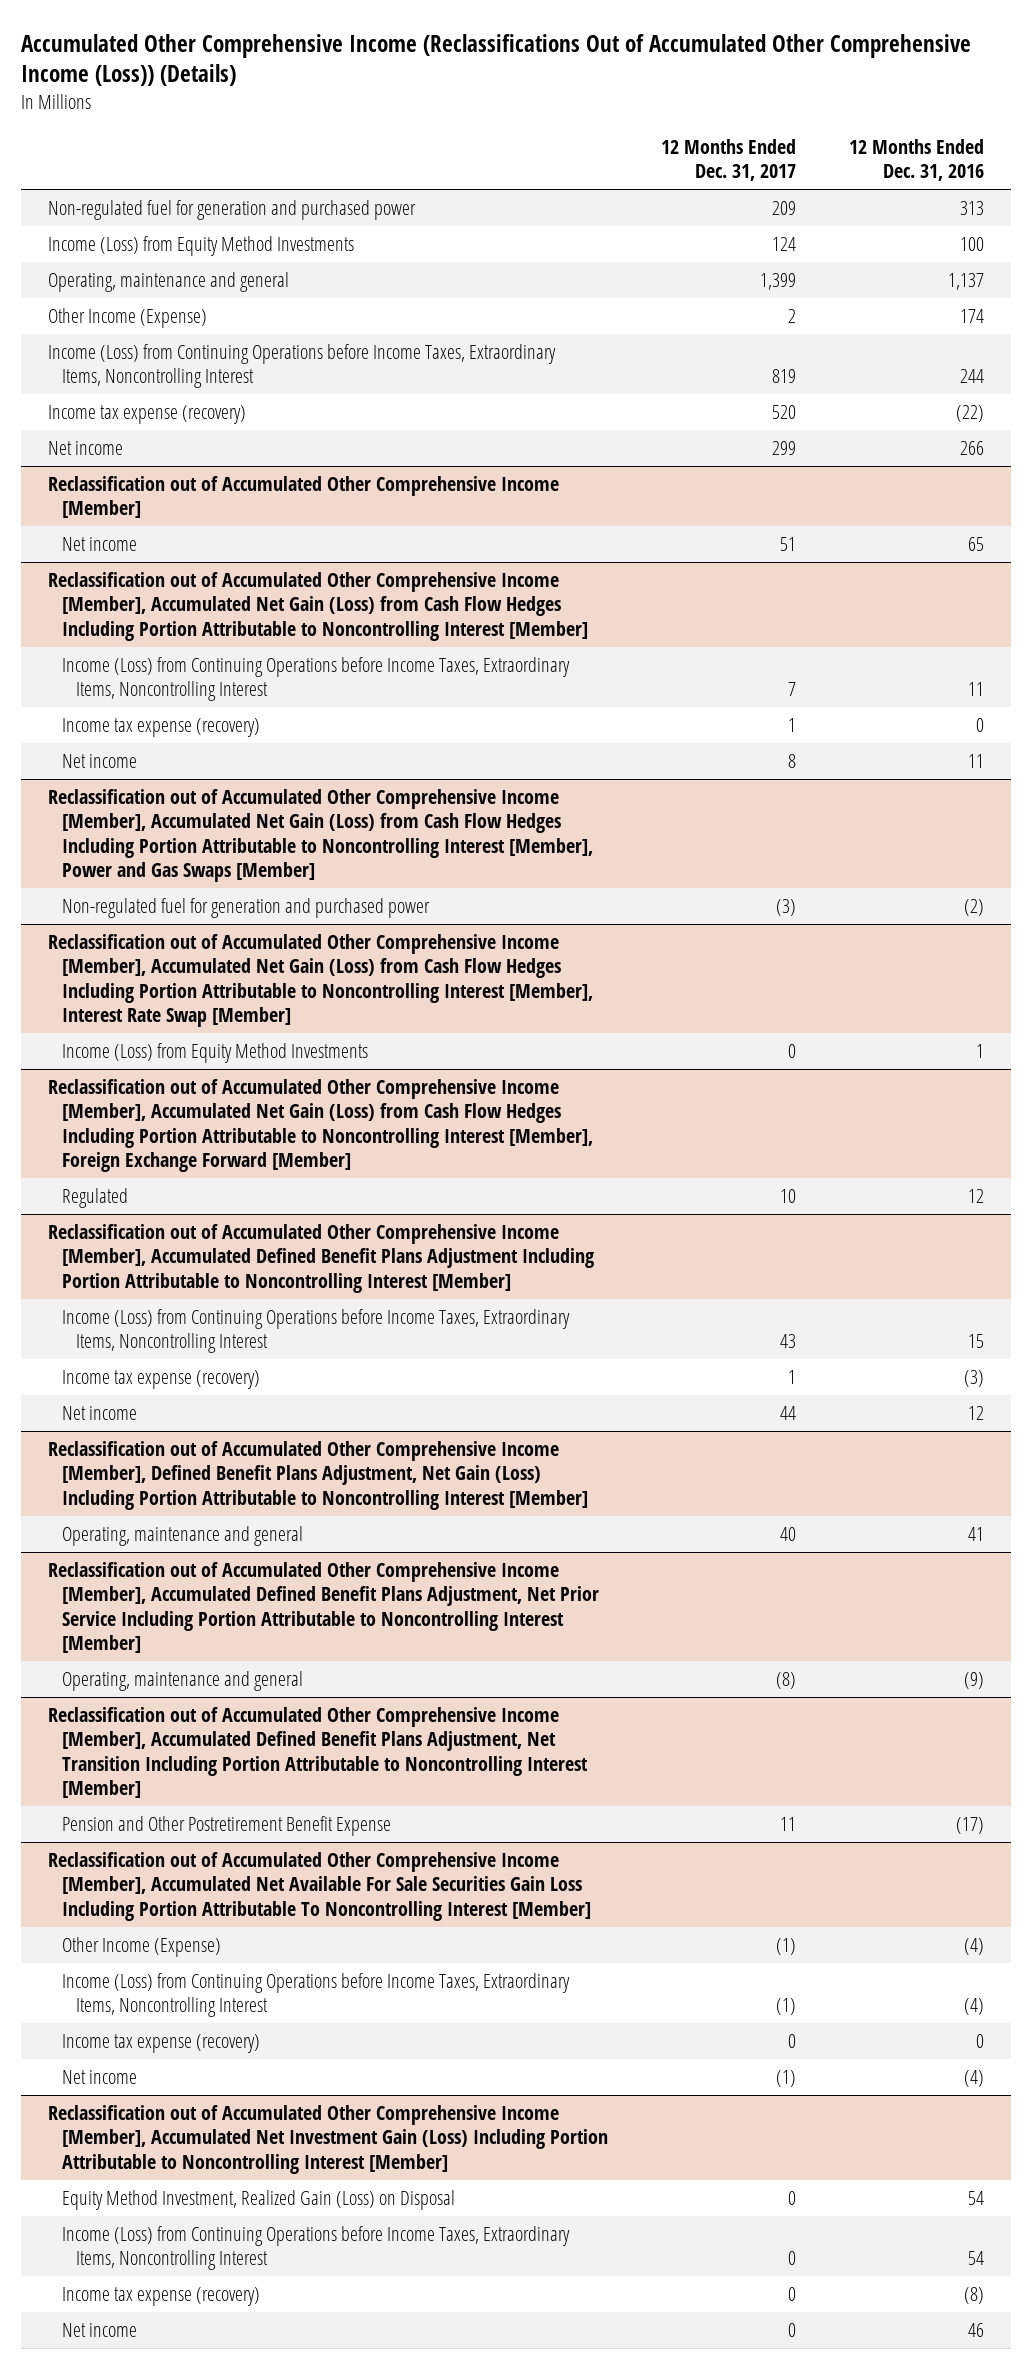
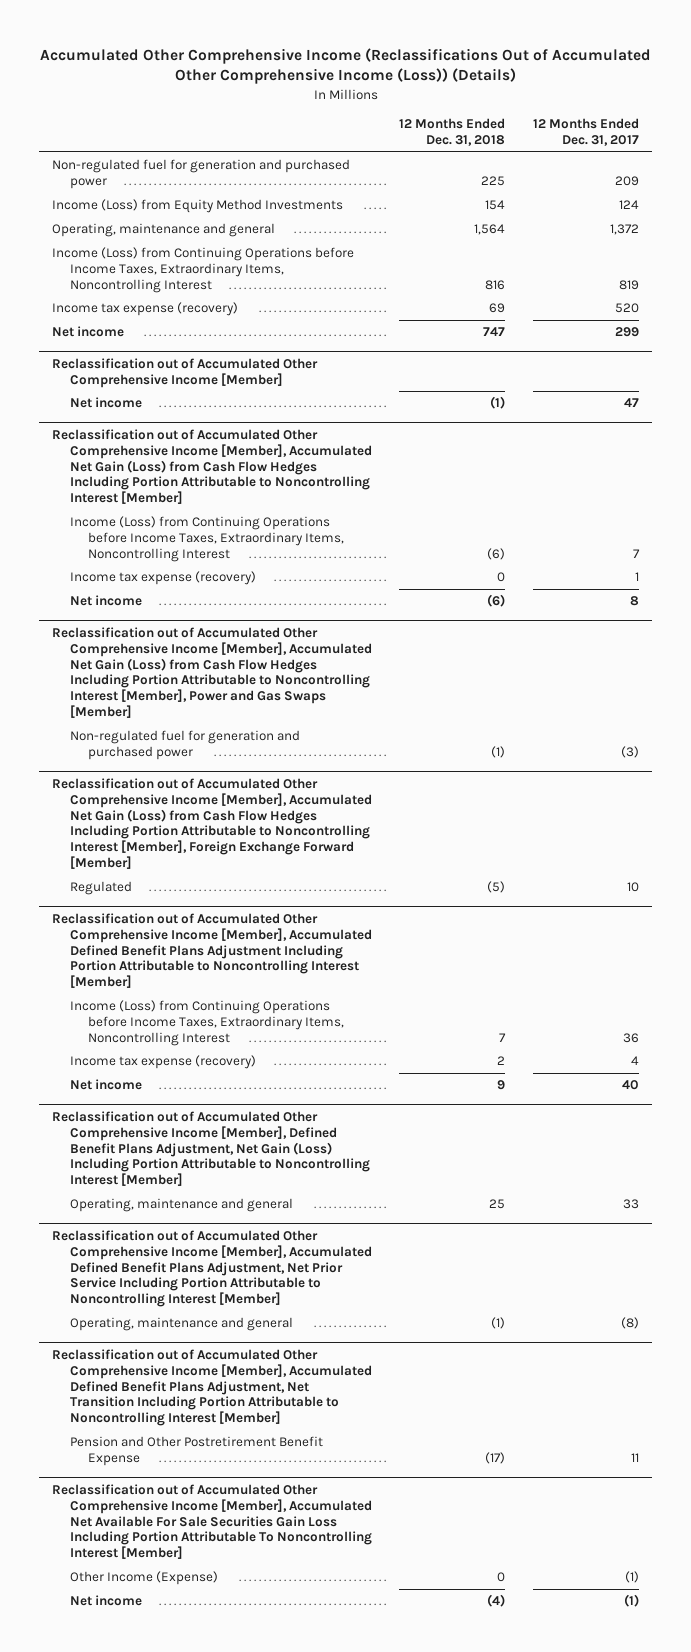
- | 12 Months Ended Dec. 31, 2017 | 12 Months Ended Dec. 31, 2016
+ | 12 Months Ended Dec. 31, 2018 | 12 Months Ended Dec. 31, 2017
- Operating, maintenance and general | 1,399 | 1,137
- Other Income (Expense) | 2 | 174
+ Operating, maintenance and general | 1,564 | 1,372
@ Reclassification out of Accumulated Other Comprehensive Income [Member]
- Net income | 51 | 65
+ Net income | (1) | 47
- Reclassification out of Accumulated Other Comprehensive Income [Member], Accumulated Net Gain (Loss) from Cash Flow Hedges Including Portion Attributable to Noncontrolling Interest [Member], Interest Rate Swap [Member]
- Income (Loss) from Equity Method Investments | 0 | 1
@ Reclassification out of Accumulated Other Comprehensive Income [Member], Accumulated Defined Benefit Plans Adjustment Including Portion Attributable to Noncontrolling Interest [Member]
- Income (Loss) from Continuing Operations before Income Taxes, Extraordinary Items, Noncontrolling Interest | 43 | 15
- Income tax expense (recovery) | 1 | (3)
- Net income | 44 | 12
+ Income (Loss) from Continuing Operations before Income Taxes, Extraordinary Items, Noncontrolling Interest | 7 | 36
+ Income tax expense (recovery) | 2 | 4
+ Net income | 9 | 40
@ Reclassification out of Accumulated Other Comprehensive Income [Member], Defined Benefit Plans Adjustment, Net Gain (Loss) Including Portion Attributable to Noncontrolling Interest [Member]
- Operating, maintenance and general | 40 | 41
+ Operating, maintenance and general | 25 | 33
@ Reclassification out of Accumulated Other Comprehensive Income [Member], Accumulated Net Available For Sale Securities Gain Loss Including Portion Attributable To Noncontrolling Interest [Member]
- Income (Loss) from Continuing Operations before Income Taxes, Extraordinary Items, Noncontrolling Interest | (1) | (4)
- Income tax expense (recovery) | 0 | 0
- Reclassification out of Accumulated Other Comprehensive Income [Member], Accumulated Net Investment Gain (Loss) Including Portion Attributable to Noncontrolling Interest [Member]
- Equity Method Investment, Realized Gain (Loss) on Disposal | 0 | 54
- Income (Loss) from Continuing Operations before Income Taxes, Extraordinary Items, Noncontrolling Interest | 0 | 54
- Income tax expense (recovery) | 0 | (8)
- Net income | 0 | 46

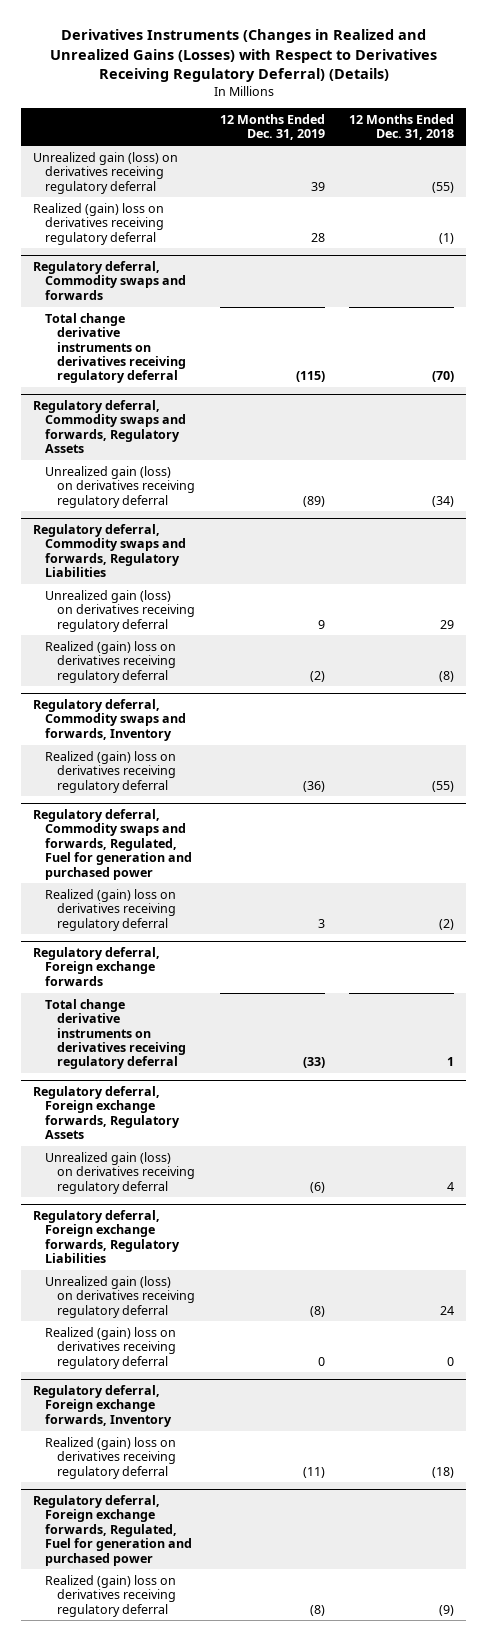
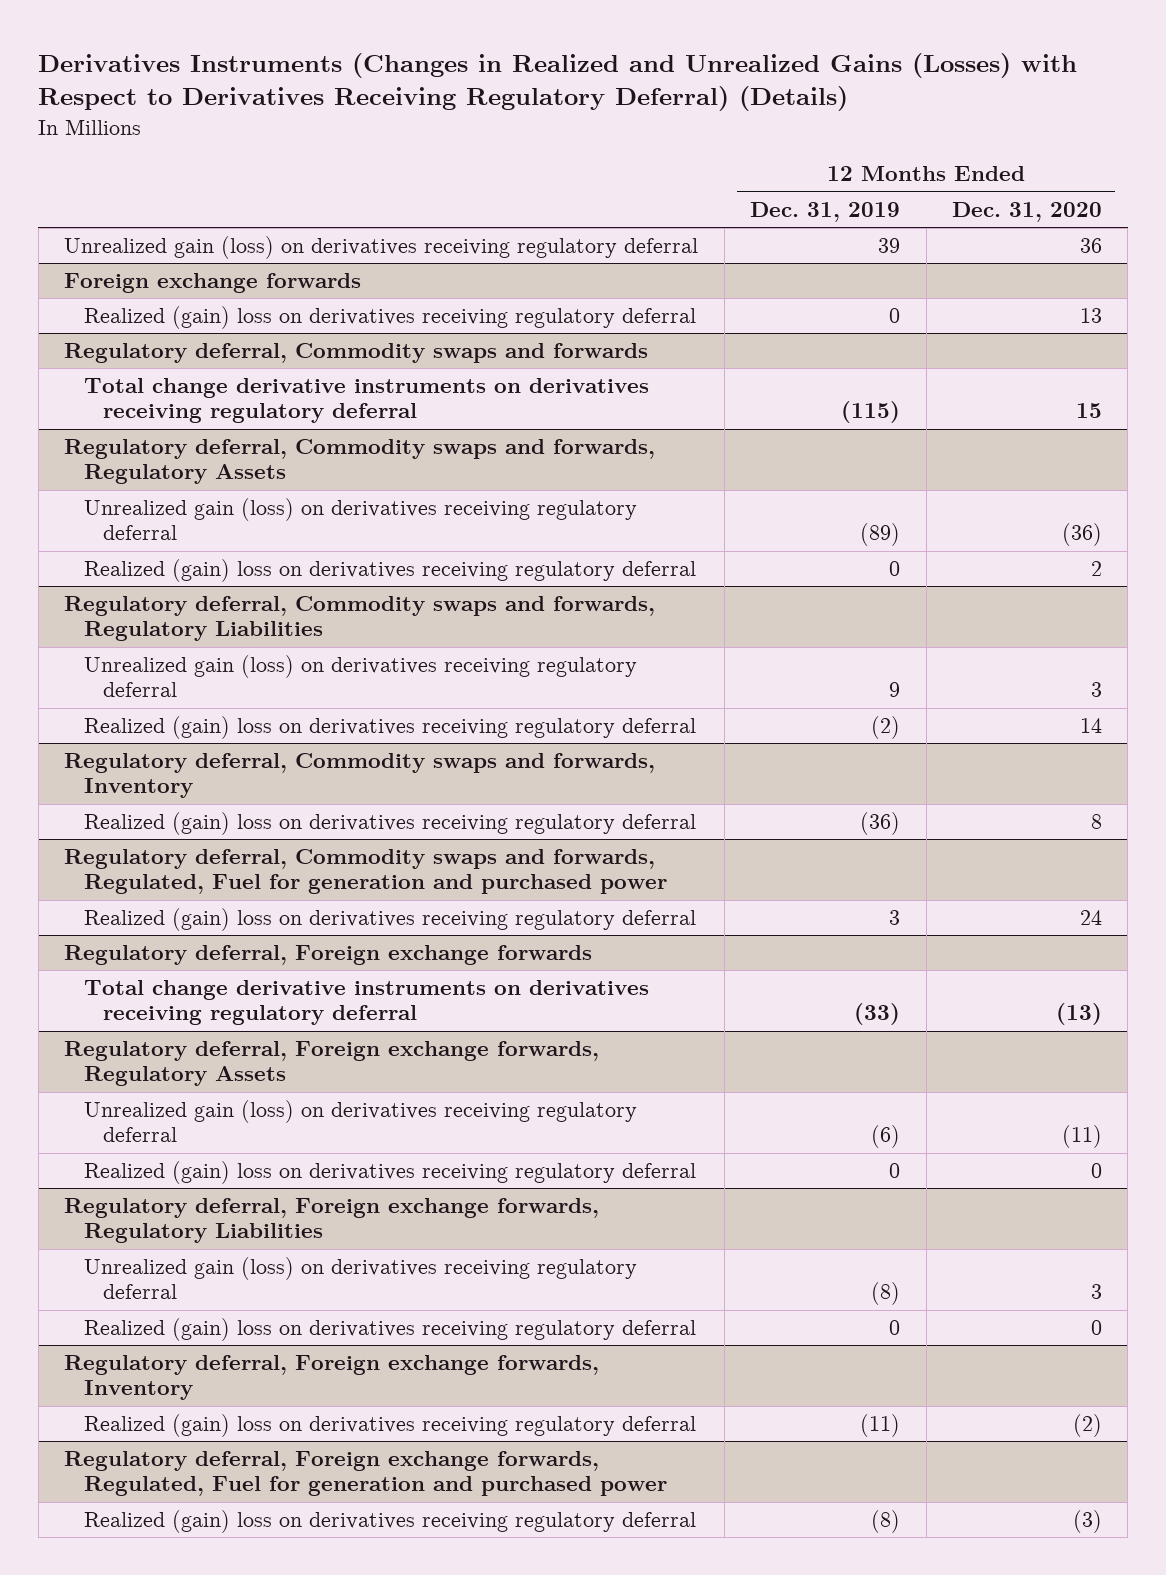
- | 12 Months Ended Dec. 31, 2019 | 12 Months Ended Dec. 31, 2018
+ | 12 Months Ended Dec. 31, 2019 | 12 Months Ended Dec. 31, 2020
- Realized (gain) loss on derivatives receiving regulatory deferral | 28 | (1)
+ Foreign exchange forwards
+ Realized (gain) loss on derivatives receiving regulatory deferral | 0 | 13
@ Regulatory deferral, Commodity swaps and forwards, Regulatory Assets
+ Realized (gain) loss on derivatives receiving regulatory deferral | 0 | 2
@ Regulatory deferral, Foreign exchange forwards, Regulatory Assets
+ Realized (gain) loss on derivatives receiving regulatory deferral | 0 | 0

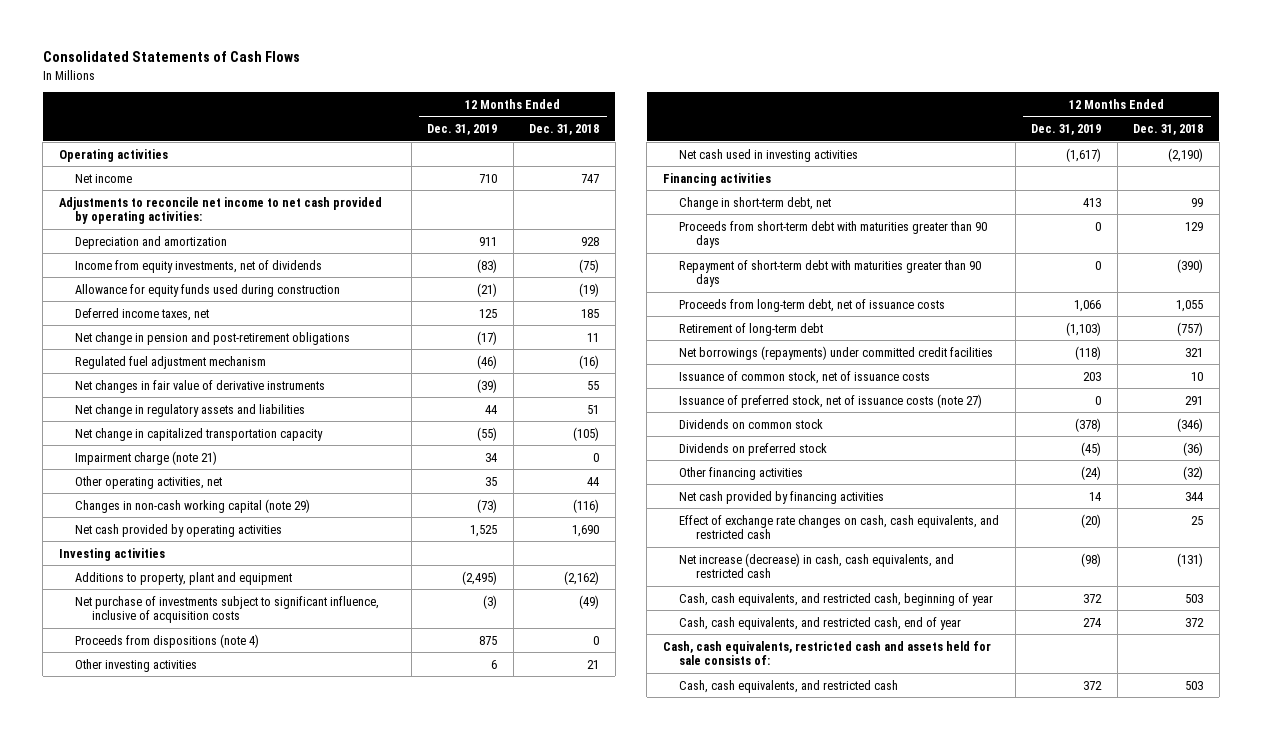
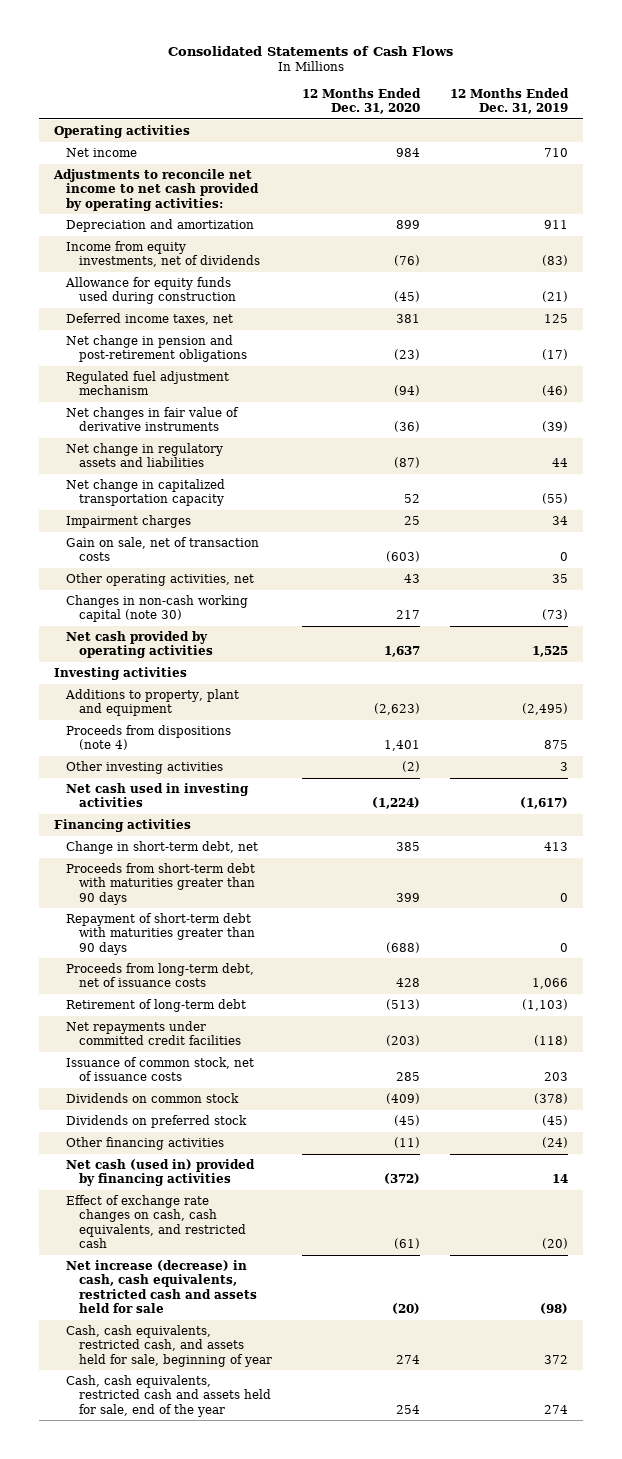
- | 12 Months Ended Dec. 31, 2019 | 12 Months Ended Dec. 31, 2018
+ | 12 Months Ended Dec. 31, 2020 | 12 Months Ended Dec. 31, 2019
- Impairment charge (note 21) | 34 | 0
+ Impairment charges | 25 | 34
+ Gain on sale, net of transaction costs | (603) | 0
- Changes in non-cash working capital (note 29) | (73) | (116)
+ Changes in non-cash working capital (note 30) | 217 | (73)
- Net purchase of investments subject to significant influence, inclusive of acquisition costs | (3) | (49)
- Other investing activities | 6 | 21
+ Other investing activities | (2) | 3
- Net borrowings (repayments) under committed credit facilities | (118) | 321
+ Net repayments under committed credit facilities | (203) | (118)
- Issuance of preferred stock, net of issuance costs (note 27) | 0 | 291
- Net cash provided by financing activities | 14 | 344
+ Net cash (used in) provided by financing activities | (372) | 14
- Net increase (decrease) in cash, cash equivalents, and restricted cash | (98) | (131)
- Cash, cash equivalents, and restricted cash, beginning of year | 372 | 503
- Cash, cash equivalents, and restricted cash, end of year | 274 | 372
- Cash, cash equivalents, restricted cash and assets held for sale consists of:
- Cash, cash equivalents, and restricted cash | 372 | 503
+ Net increase (decrease) in cash, cash equivalents, restricted cash and assets held for sale | (20) | (98)
+ Cash, cash equivalents, restricted cash, and assets held for sale, beginning of year | 274 | 372
+ Cash, cash equivalents, restricted cash and assets held for sale, end of the year | 254 | 274

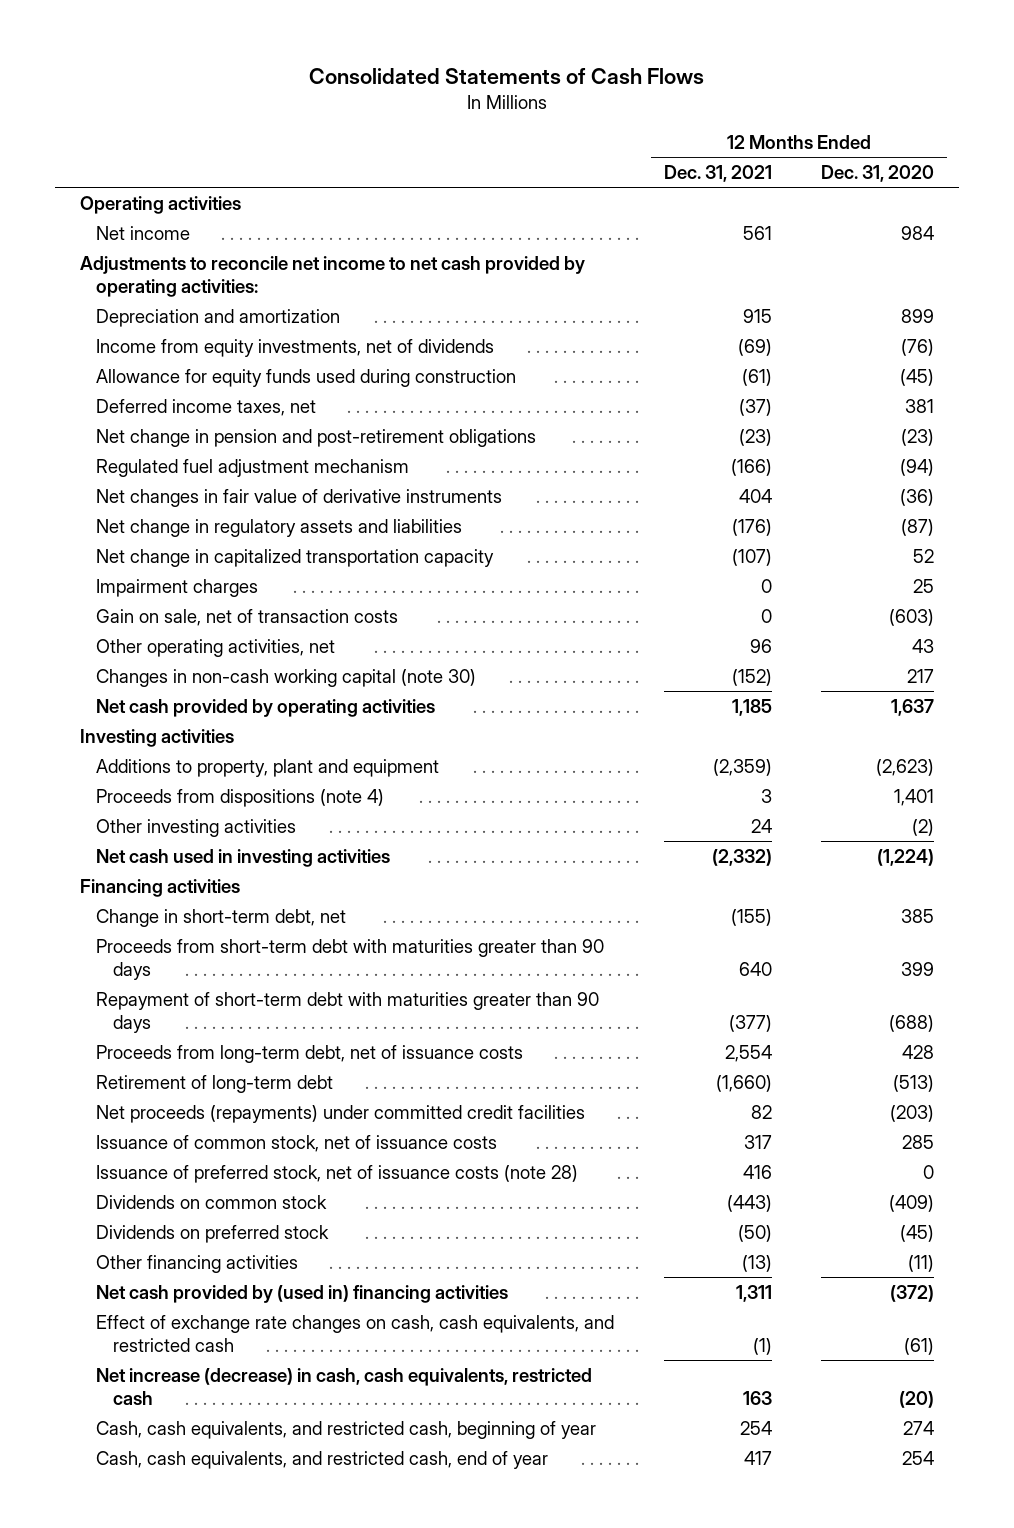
- | 12 Months Ended Dec. 31, 2020 | 12 Months Ended Dec. 31, 2019
+ | 12 Months Ended Dec. 31, 2021 | 12 Months Ended Dec. 31, 2020
- Net repayments under committed credit facilities | (203) | (118)
+ Net proceeds (repayments) under committed credit facilities | 82 | (203)
+ Issuance of preferred stock, net of issuance costs (note 28) | 416 | 0
- Net cash (used in) provided by financing activities | (372) | 14
+ Net cash provided by (used in) financing activities | 1,311 | (372)
- Net increase (decrease) in cash, cash equivalents, restricted cash and assets held for sale | (20) | (98)
- Cash, cash equivalents, restricted cash, and assets held for sale, beginning of year | 274 | 372
- Cash, cash equivalents, restricted cash and assets held for sale, end of the year | 254 | 274
+ Net increase (decrease) in cash, cash equivalents, restricted cash | 163 | (20)
+ Cash, cash equivalents, and restricted cash, beginning of year | 254 | 274
+ Cash, cash equivalents, and restricted cash, end of year | 417 | 254

